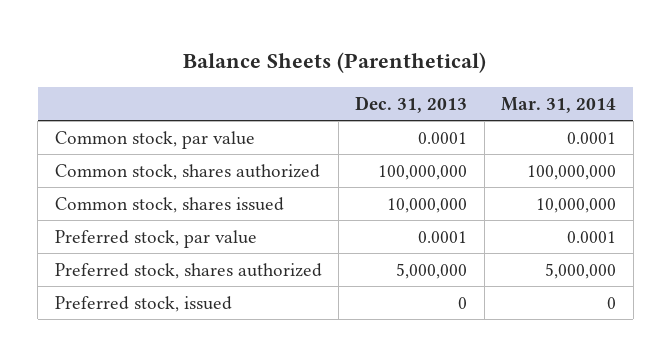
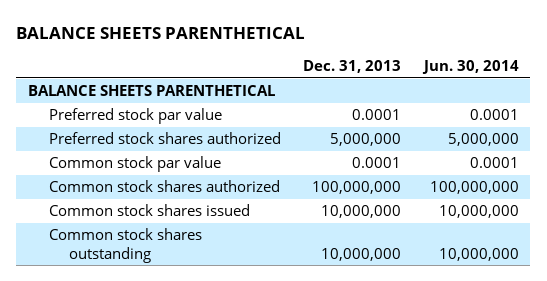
- Balance Sheets (Parenthetical)
+ BALANCE SHEETS PARENTHETICAL
- | Dec. 31, 2013 | Mar. 31, 2014
+ | Dec. 31, 2013 | Jun. 30, 2014
- Common stock, par value | 0.0001 | 0.0001
- Common stock, shares authorized | 100,000,000 | 100,000,000
- Common stock, shares issued | 10,000,000 | 10,000,000
- Preferred stock, par value | 0.0001 | 0.0001
- Preferred stock, shares authorized | 5,000,000 | 5,000,000
- Preferred stock, issued | 0 | 0
+ BALANCE SHEETS PARENTHETICAL
+ Preferred stock par value | 0.0001 | 0.0001
+ Preferred stock shares authorized | 5,000,000 | 5,000,000
+ Common stock par value | 0.0001 | 0.0001
+ Common stock shares authorized | 100,000,000 | 100,000,000
+ Common stock shares issued | 10,000,000 | 10,000,000
+ Common stock shares outstanding | 10,000,000 | 10,000,000

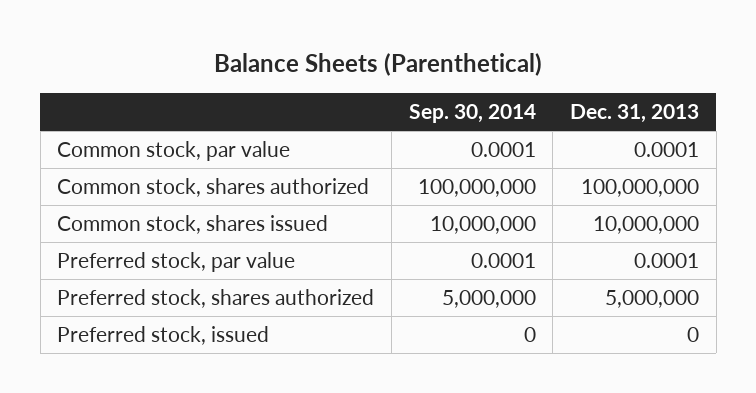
- BALANCE SHEETS PARENTHETICAL
+ Balance Sheets (Parenthetical)
- | Dec. 31, 2013 | Jun. 30, 2014
+ | Sep. 30, 2014 | Dec. 31, 2013
- BALANCE SHEETS PARENTHETICAL
- Preferred stock par value | 0.0001 | 0.0001
- Preferred stock shares authorized | 5,000,000 | 5,000,000
- Common stock par value | 0.0001 | 0.0001
- Common stock shares authorized | 100,000,000 | 100,000,000
- Common stock shares issued | 10,000,000 | 10,000,000
- Common stock shares outstanding | 10,000,000 | 10,000,000
+ Common stock, par value | 0.0001 | 0.0001
+ Common stock, shares authorized | 100,000,000 | 100,000,000
+ Common stock, shares issued | 10,000,000 | 10,000,000
+ Preferred stock, par value | 0.0001 | 0.0001
+ Preferred stock, shares authorized | 5,000,000 | 5,000,000
+ Preferred stock, issued | 0 | 0

